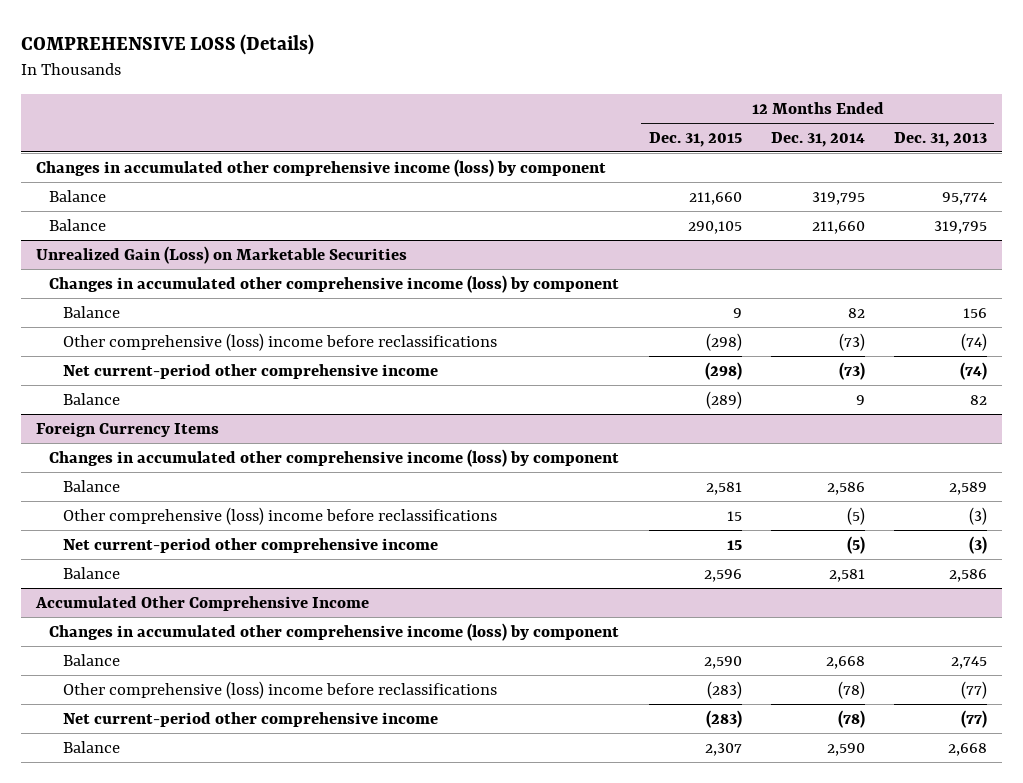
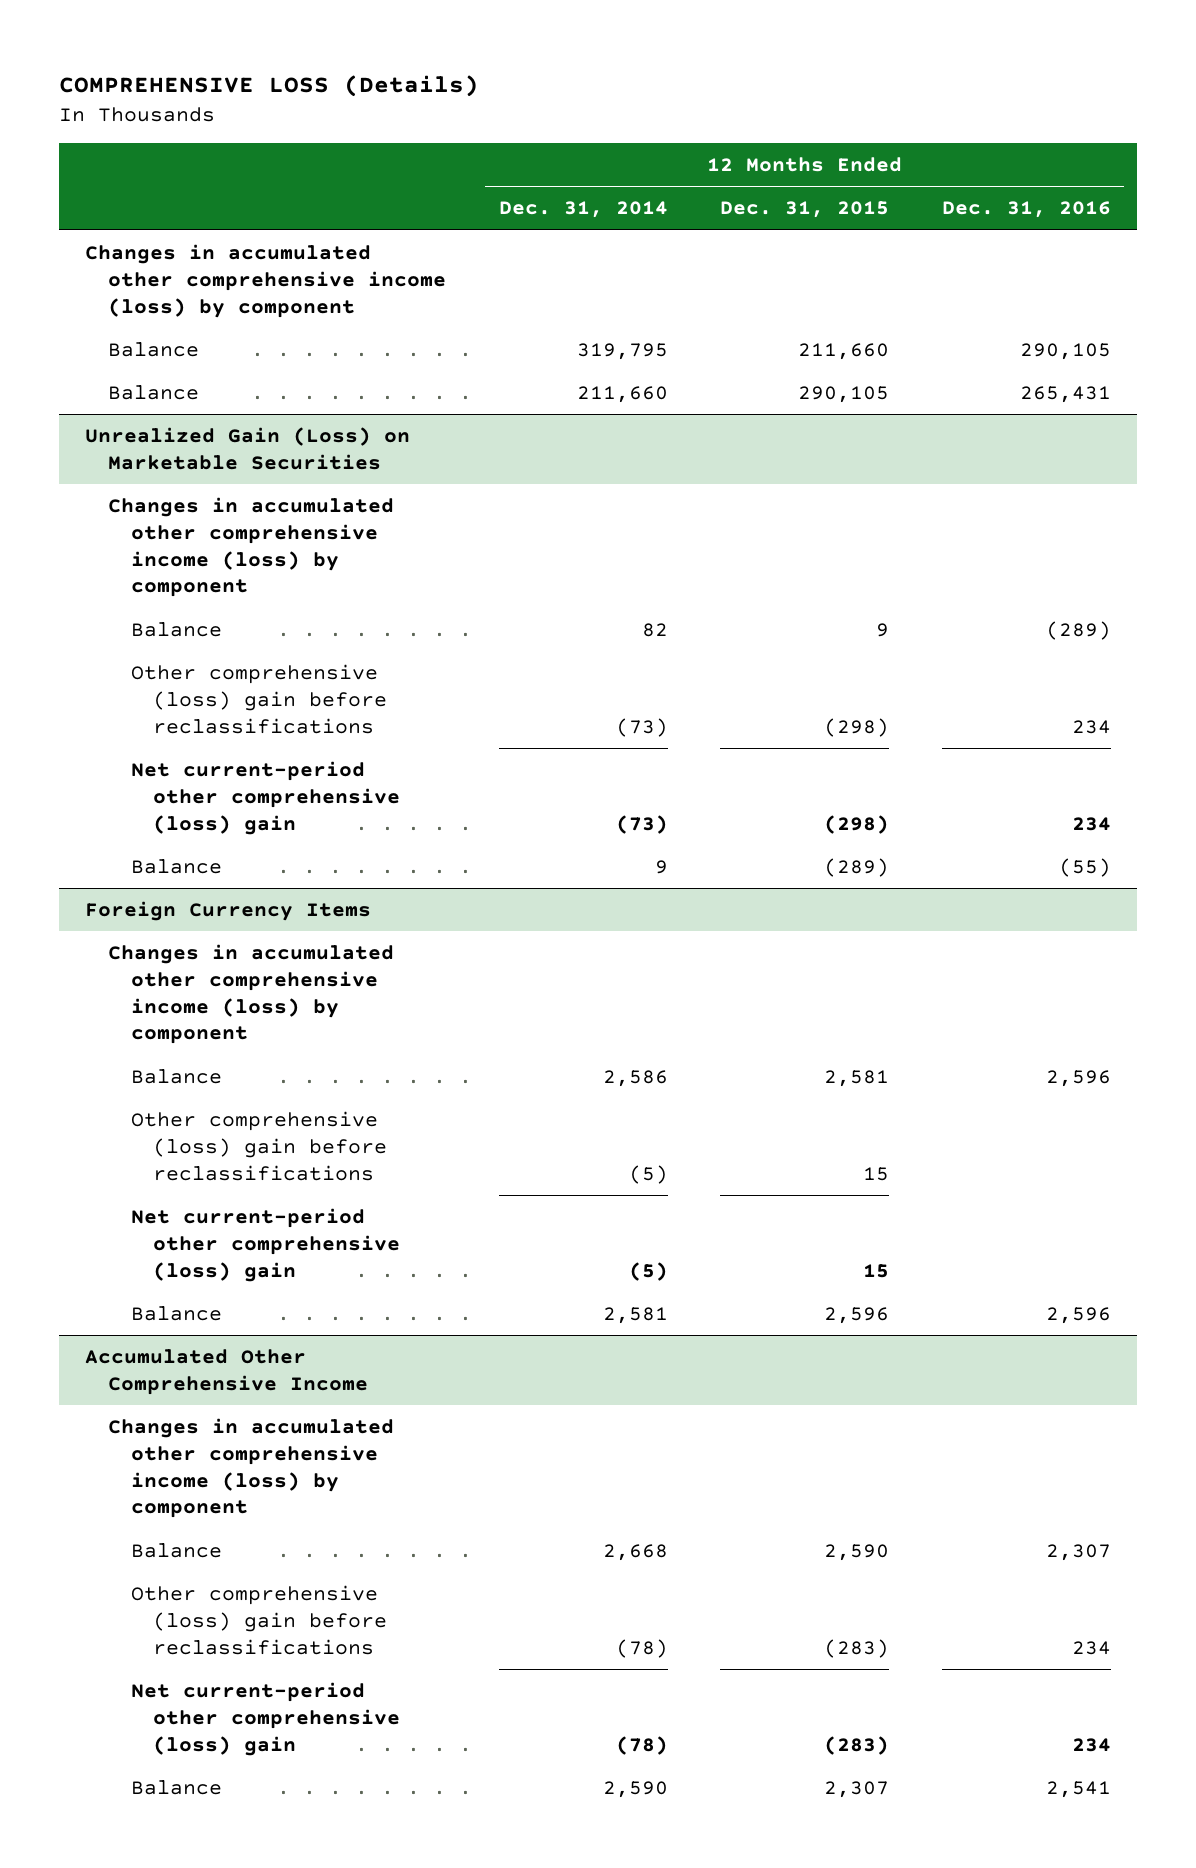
- | 12 Months Ended Dec. 31, 2015 | 12 Months Ended Dec. 31, 2014 | 12 Months Ended Dec. 31, 2013
+ | 12 Months Ended Dec. 31, 2014 | 12 Months Ended Dec. 31, 2015 | 12 Months Ended Dec. 31, 2016
@ Unrealized Gain (Loss) on Marketable Securities
- Other comprehensive (loss) income before reclassifications | (298) | (73) | (74)
- Net current-period other comprehensive income | (298) | (73) | (74)
+ Other comprehensive (loss) gain before reclassifications | (73) | (298) | 234
+ Net current-period other comprehensive (loss) gain | (73) | (298) | 234
@ Foreign Currency Items
- Other comprehensive (loss) income before reclassifications | 15 | (5) | (3)
- Net current-period other comprehensive income | 15 | (5) | (3)
+ Other comprehensive (loss) gain before reclassifications | (5) | 15 |
+ Net current-period other comprehensive (loss) gain | (5) | 15 |
@ Accumulated Other Comprehensive Income
- Other comprehensive (loss) income before reclassifications | (283) | (78) | (77)
- Net current-period other comprehensive income | (283) | (78) | (77)
+ Other comprehensive (loss) gain before reclassifications | (78) | (283) | 234
+ Net current-period other comprehensive (loss) gain | (78) | (283) | 234

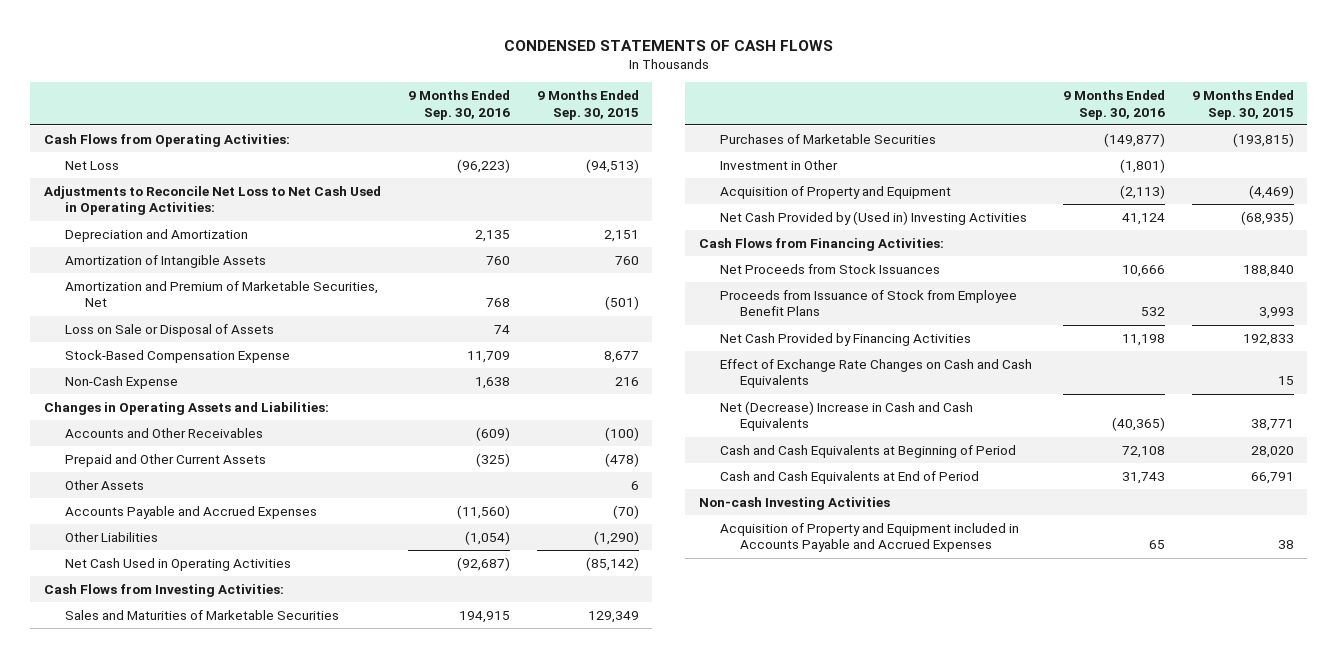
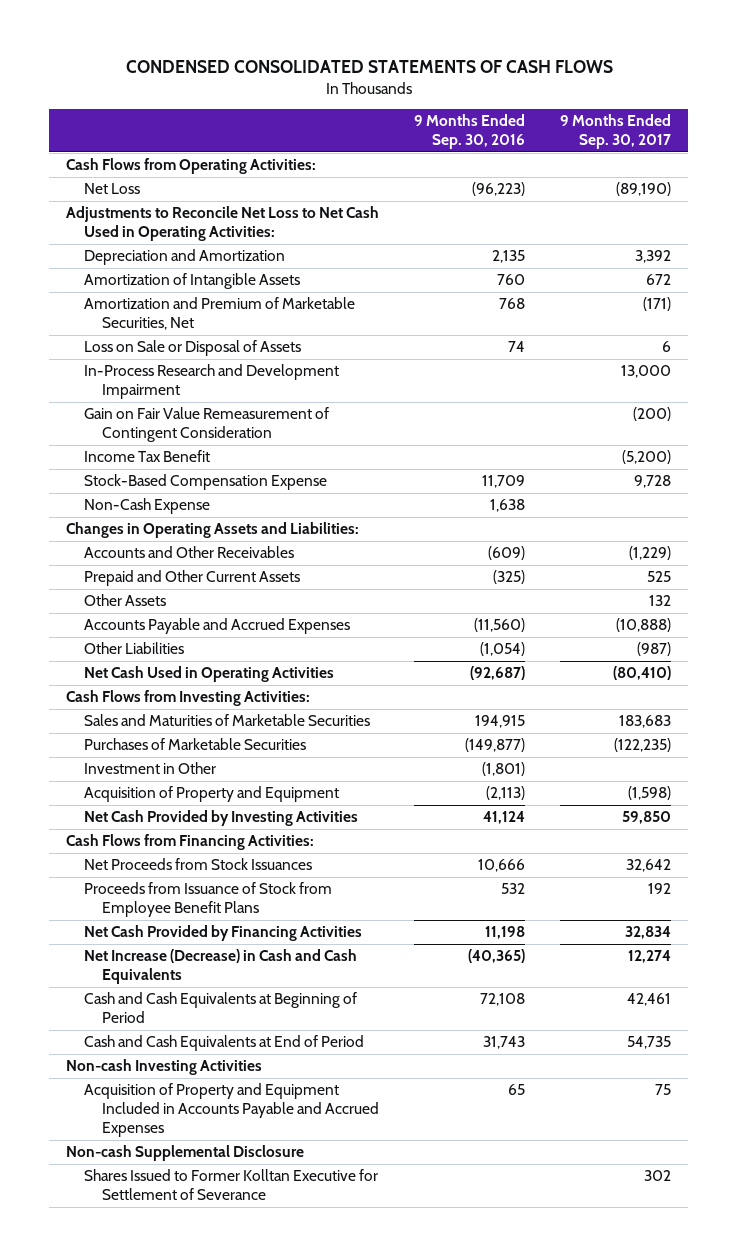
- CONDENSED STATEMENTS OF CASH FLOWS
+ CONDENSED CONSOLIDATED STATEMENTS OF CASH FLOWS
- | 9 Months Ended Sep. 30, 2016 | 9 Months Ended Sep. 30, 2015
+ | 9 Months Ended Sep. 30, 2016 | 9 Months Ended Sep. 30, 2017
+ In-Process Research and Development Impairment | | 13,000
+ Gain on Fair Value Remeasurement of Contingent Consideration | | (200)
+ Income Tax Benefit | | (5,200)
- Net Cash Provided by (Used in) Investing Activities | 41,124 | (68,935)
+ Net Cash Provided by Investing Activities | 41,124 | 59,850
- Effect of Exchange Rate Changes on Cash and Cash Equivalents | | 15
- Net (Decrease) Increase in Cash and Cash Equivalents | (40,365) | 38,771
+ Net Increase (Decrease) in Cash and Cash Equivalents | (40,365) | 12,274
- Acquisition of Property and Equipment included in Accounts Payable and Accrued Expenses | 65 | 38
+ Acquisition of Property and Equipment Included in Accounts Payable and Accrued Expenses | 65 | 75
+ Non-cash Supplemental Disclosure
+ Shares Issued to Former Kolltan Executive for Settlement of Severance | | 302

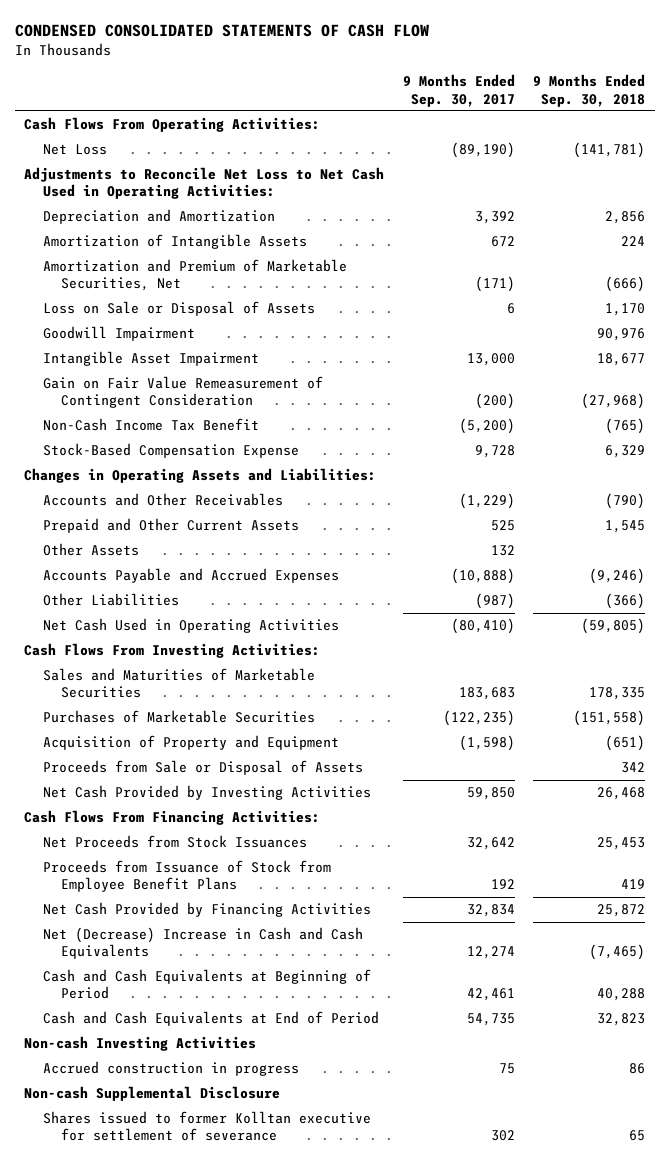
- CONDENSED CONSOLIDATED STATEMENTS OF CASH FLOWS
+ CONDENSED CONSOLIDATED STATEMENTS OF CASH FLOW
- | 9 Months Ended Sep. 30, 2016 | 9 Months Ended Sep. 30, 2017
+ | 9 Months Ended Sep. 30, 2017 | 9 Months Ended Sep. 30, 2018
- Cash Flows from Operating Activities:
+ Cash Flows From Operating Activities:
- In-Process Research and Development Impairment | | 13,000
+ Goodwill Impairment | | 90,976
+ Intangible Asset Impairment | 13,000 | 18,677
- Income Tax Benefit | | (5,200)
+ Non-Cash Income Tax Benefit | (5,200) | (765)
- Non-Cash Expense | 1,638 |
- Cash Flows from Investing Activities:
+ Cash Flows From Investing Activities:
- Investment in Other | (1,801) |
+ Proceeds from Sale or Disposal of Assets | | 342
- Cash Flows from Financing Activities:
+ Cash Flows From Financing Activities:
- Net Increase (Decrease) in Cash and Cash Equivalents | (40,365) | 12,274
+ Net (Decrease) Increase in Cash and Cash Equivalents | 12,274 | (7,465)
- Acquisition of Property and Equipment Included in Accounts Payable and Accrued Expenses | 65 | 75
+ Accrued construction in progress | 75 | 86
- Shares Issued to Former Kolltan Executive for Settlement of Severance | | 302
+ Shares issued to former Kolltan executive for settlement of severance | 302 | 65

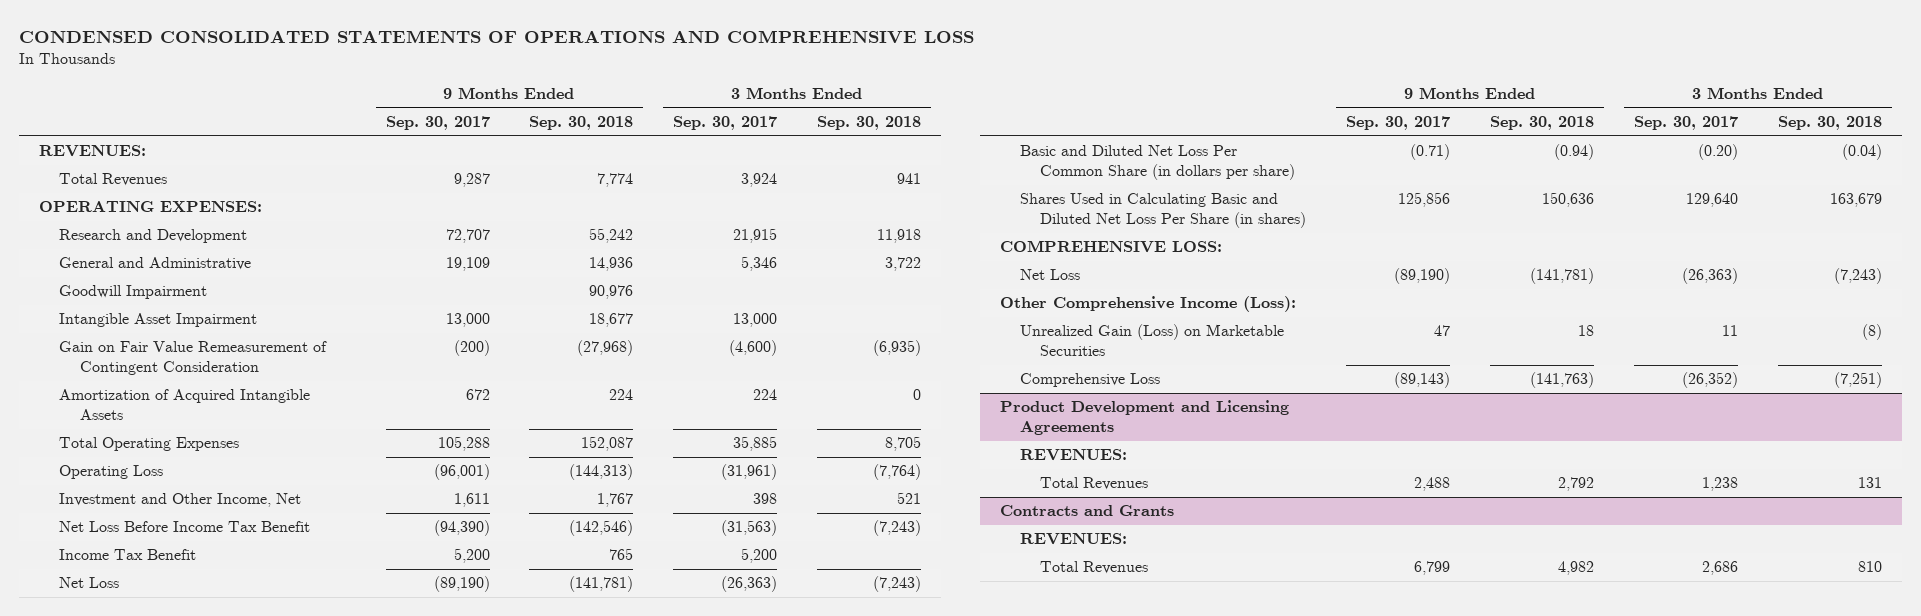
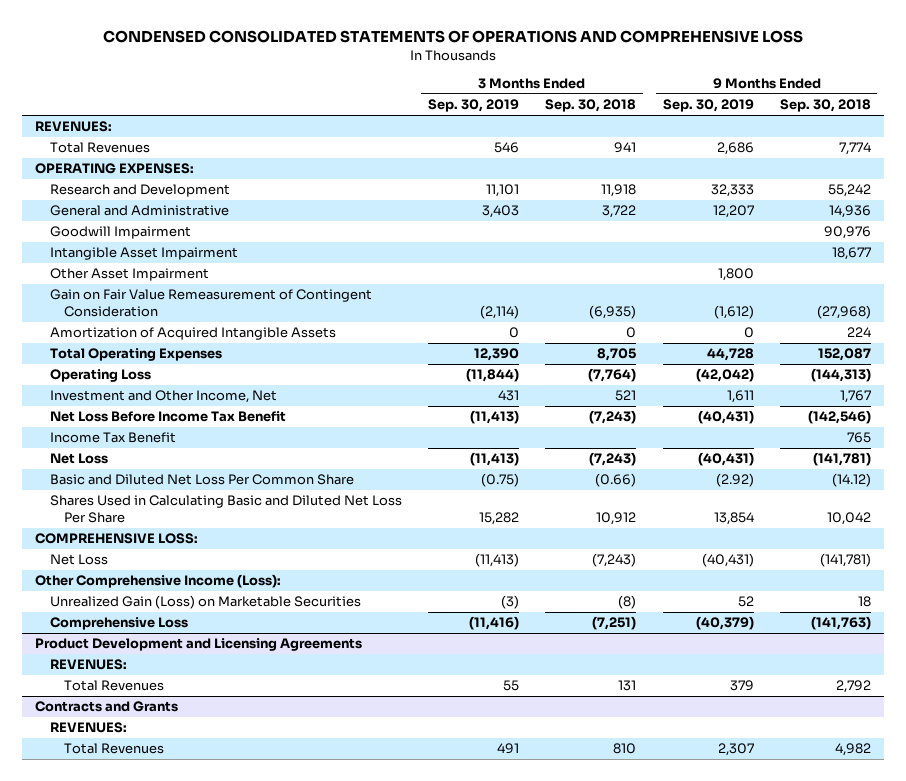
- | 9 Months Ended Sep. 30, 2017 | 9 Months Ended Sep. 30, 2018 | 3 Months Ended Sep. 30, 2017 | 3 Months Ended Sep. 30, 2018
+ | 3 Months Ended Sep. 30, 2019 | 3 Months Ended Sep. 30, 2018 | 9 Months Ended Sep. 30, 2019 | 9 Months Ended Sep. 30, 2018
+ Other Asset Impairment | | | 1,800 |
- Basic and Diluted Net Loss Per Common Share (in dollars per share) | (0.71) | (0.94) | (0.20) | (0.04)
- Shares Used in Calculating Basic and Diluted Net Loss Per Share (in shares) | 125,856 | 150,636 | 129,640 | 163,679
+ Basic and Diluted Net Loss Per Common Share | (0.75) | (0.66) | (2.92) | (14.12)
+ Shares Used in Calculating Basic and Diluted Net Loss Per Share | 15,282 | 10,912 | 13,854 | 10,042

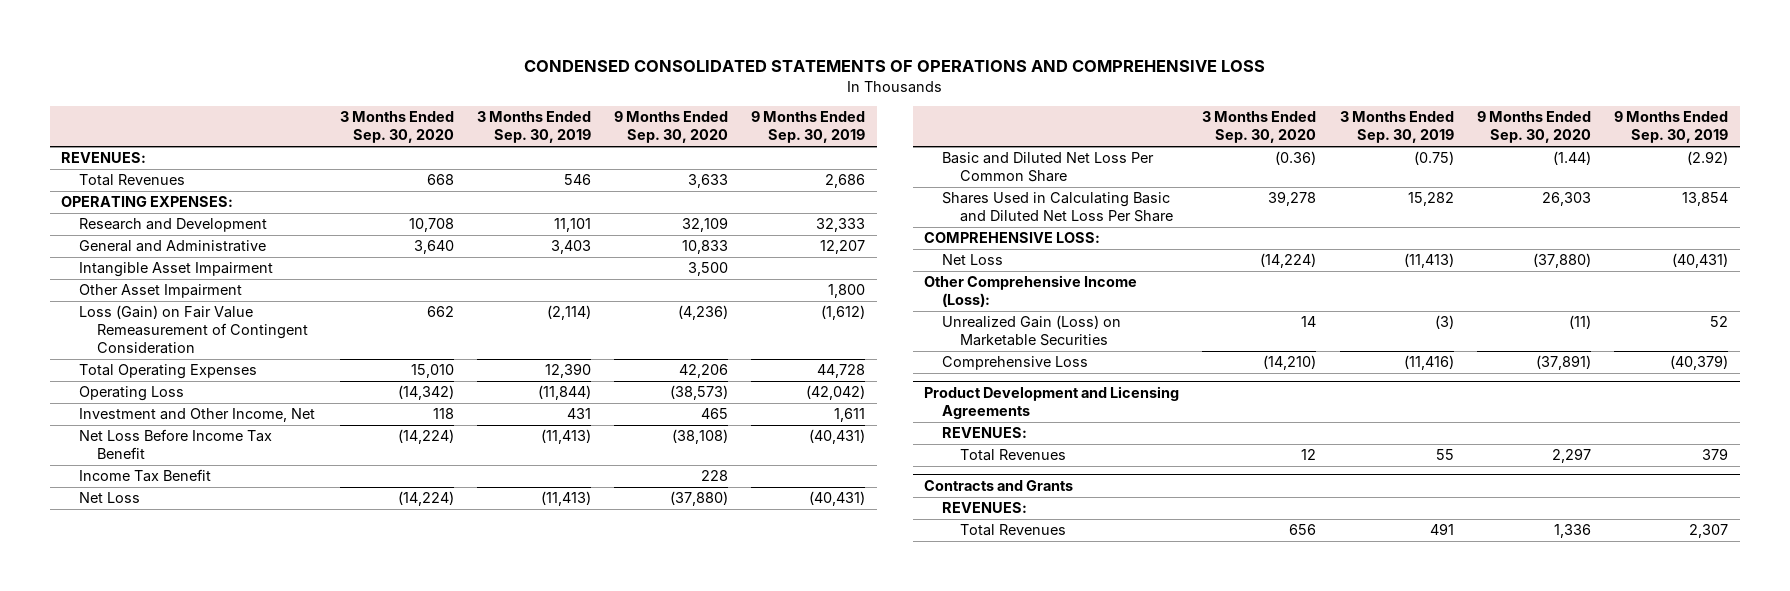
- | 3 Months Ended Sep. 30, 2019 | 3 Months Ended Sep. 30, 2018 | 9 Months Ended Sep. 30, 2019 | 9 Months Ended Sep. 30, 2018
+ | 3 Months Ended Sep. 30, 2020 | 3 Months Ended Sep. 30, 2019 | 9 Months Ended Sep. 30, 2020 | 9 Months Ended Sep. 30, 2019
- Goodwill Impairment | | | | 90,976
- Gain on Fair Value Remeasurement of Contingent Consideration | (2,114) | (6,935) | (1,612) | (27,968)
- Amortization of Acquired Intangible Assets | 0 | 0 | 0 | 224
+ Loss (Gain) on Fair Value Remeasurement of Contingent Consideration | 662 | (2,114) | (4,236) | (1,612)

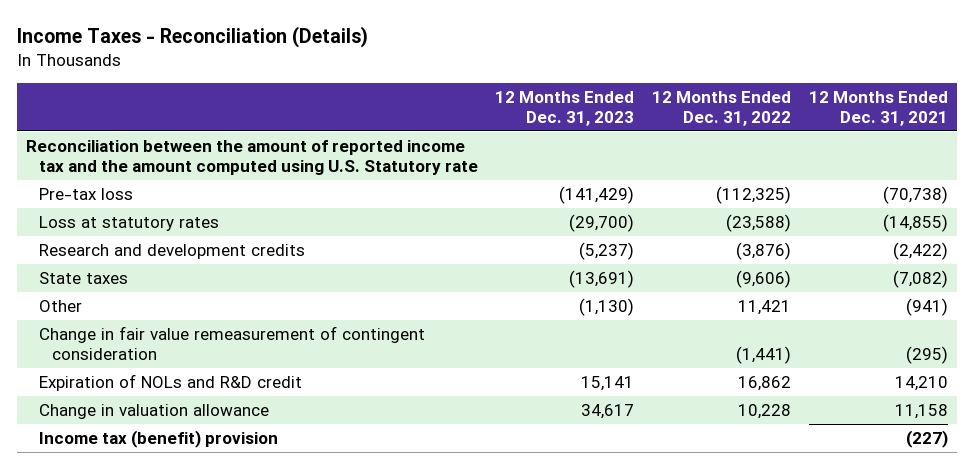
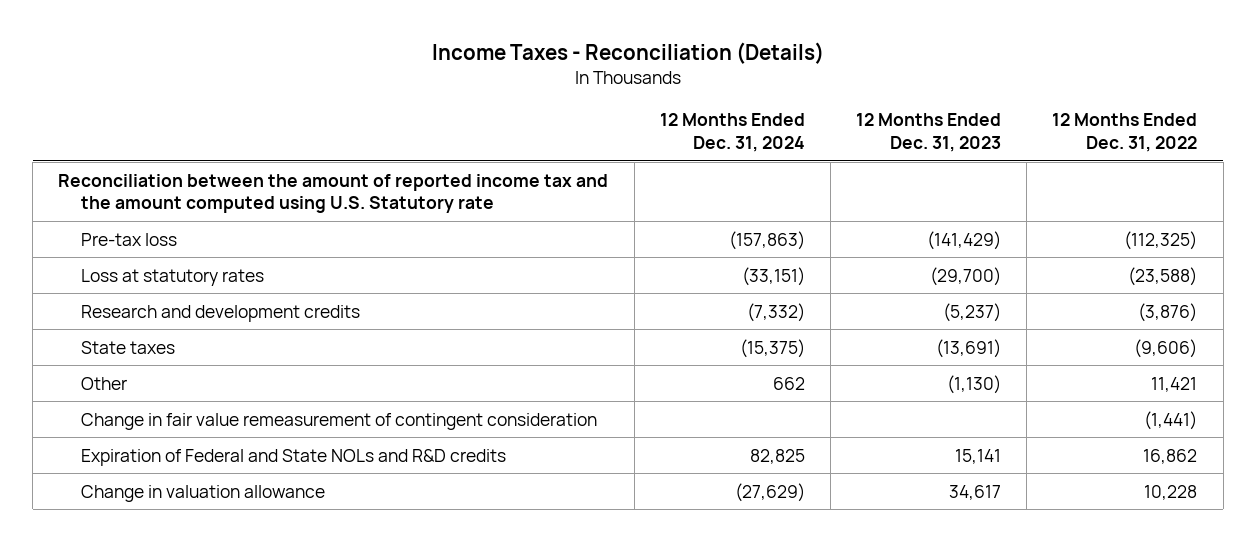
- | 12 Months Ended Dec. 31, 2023 | 12 Months Ended Dec. 31, 2022 | 12 Months Ended Dec. 31, 2021
+ | 12 Months Ended Dec. 31, 2024 | 12 Months Ended Dec. 31, 2023 | 12 Months Ended Dec. 31, 2022
- Expiration of NOLs and R&D credit | 15,141 | 16,862 | 14,210
+ Expiration of Federal and State NOLs and R&D credits | 82,825 | 15,141 | 16,862
- Income tax (benefit) provision | | | (227)

